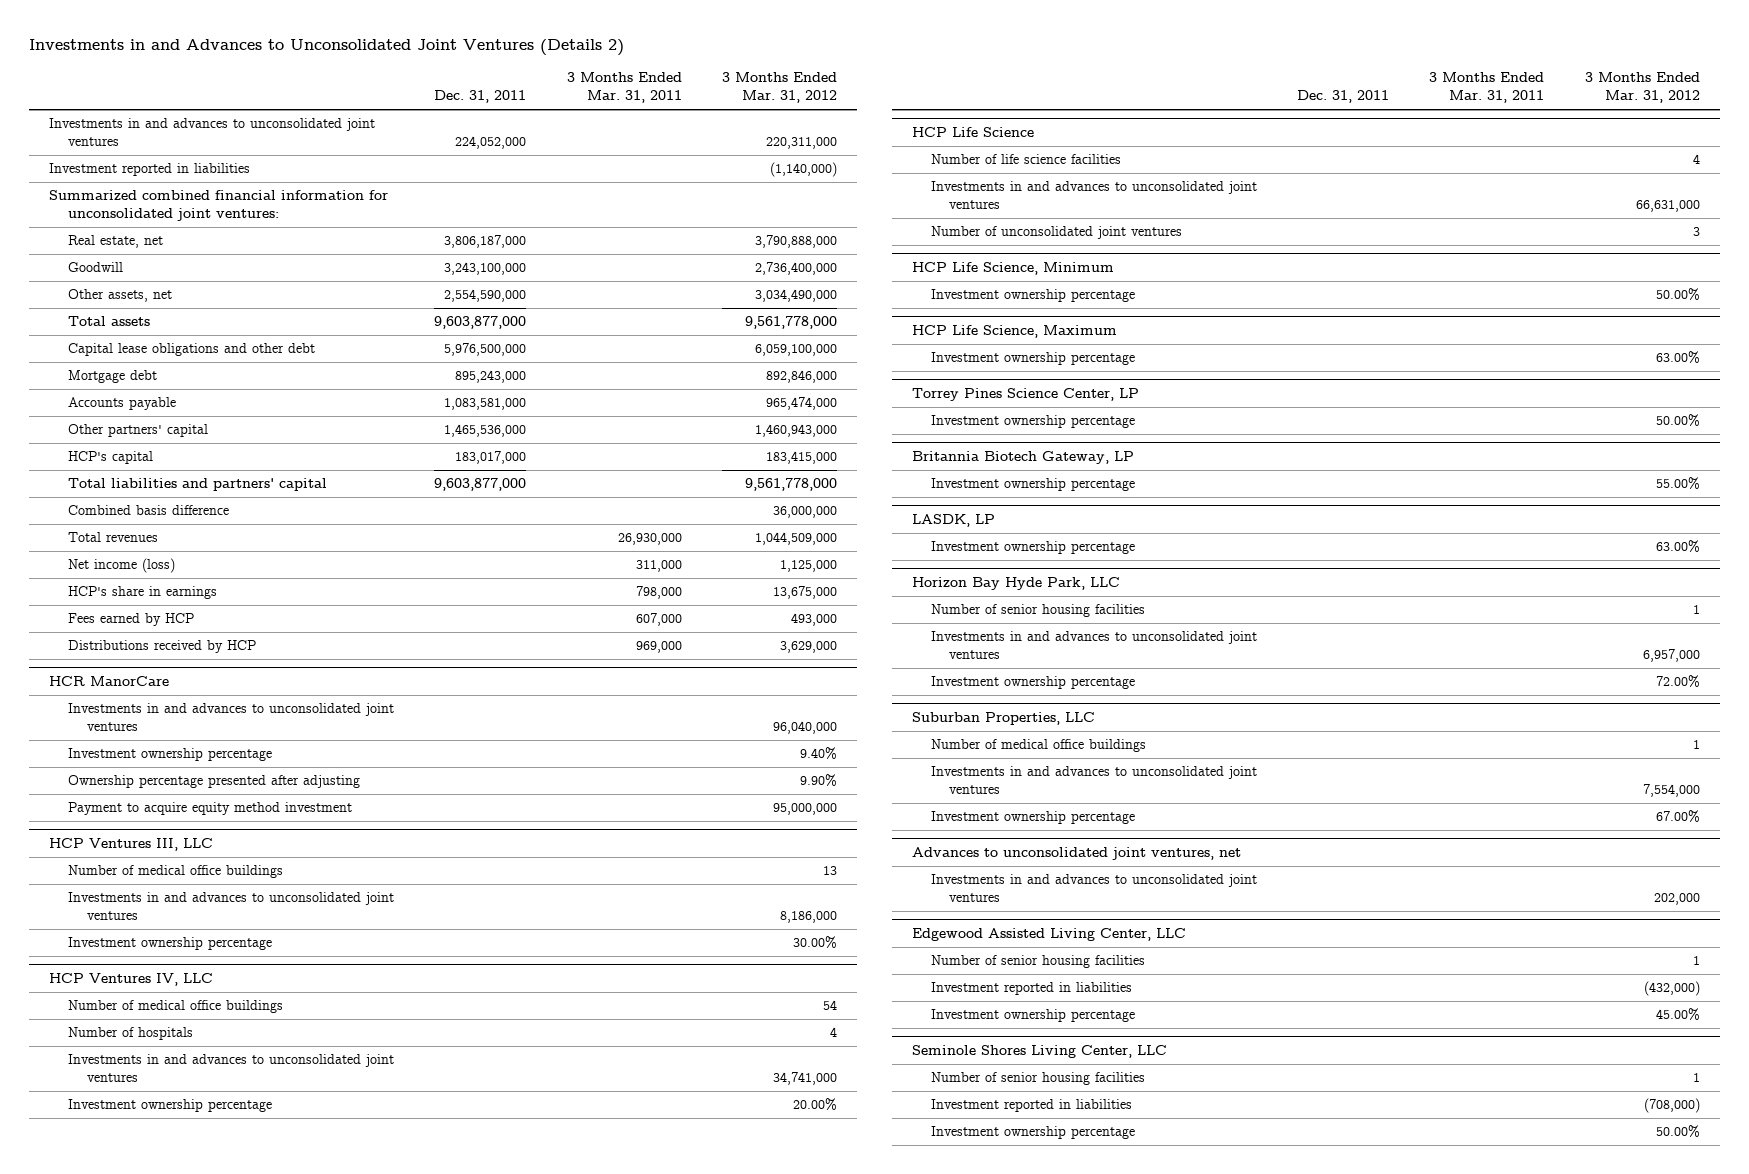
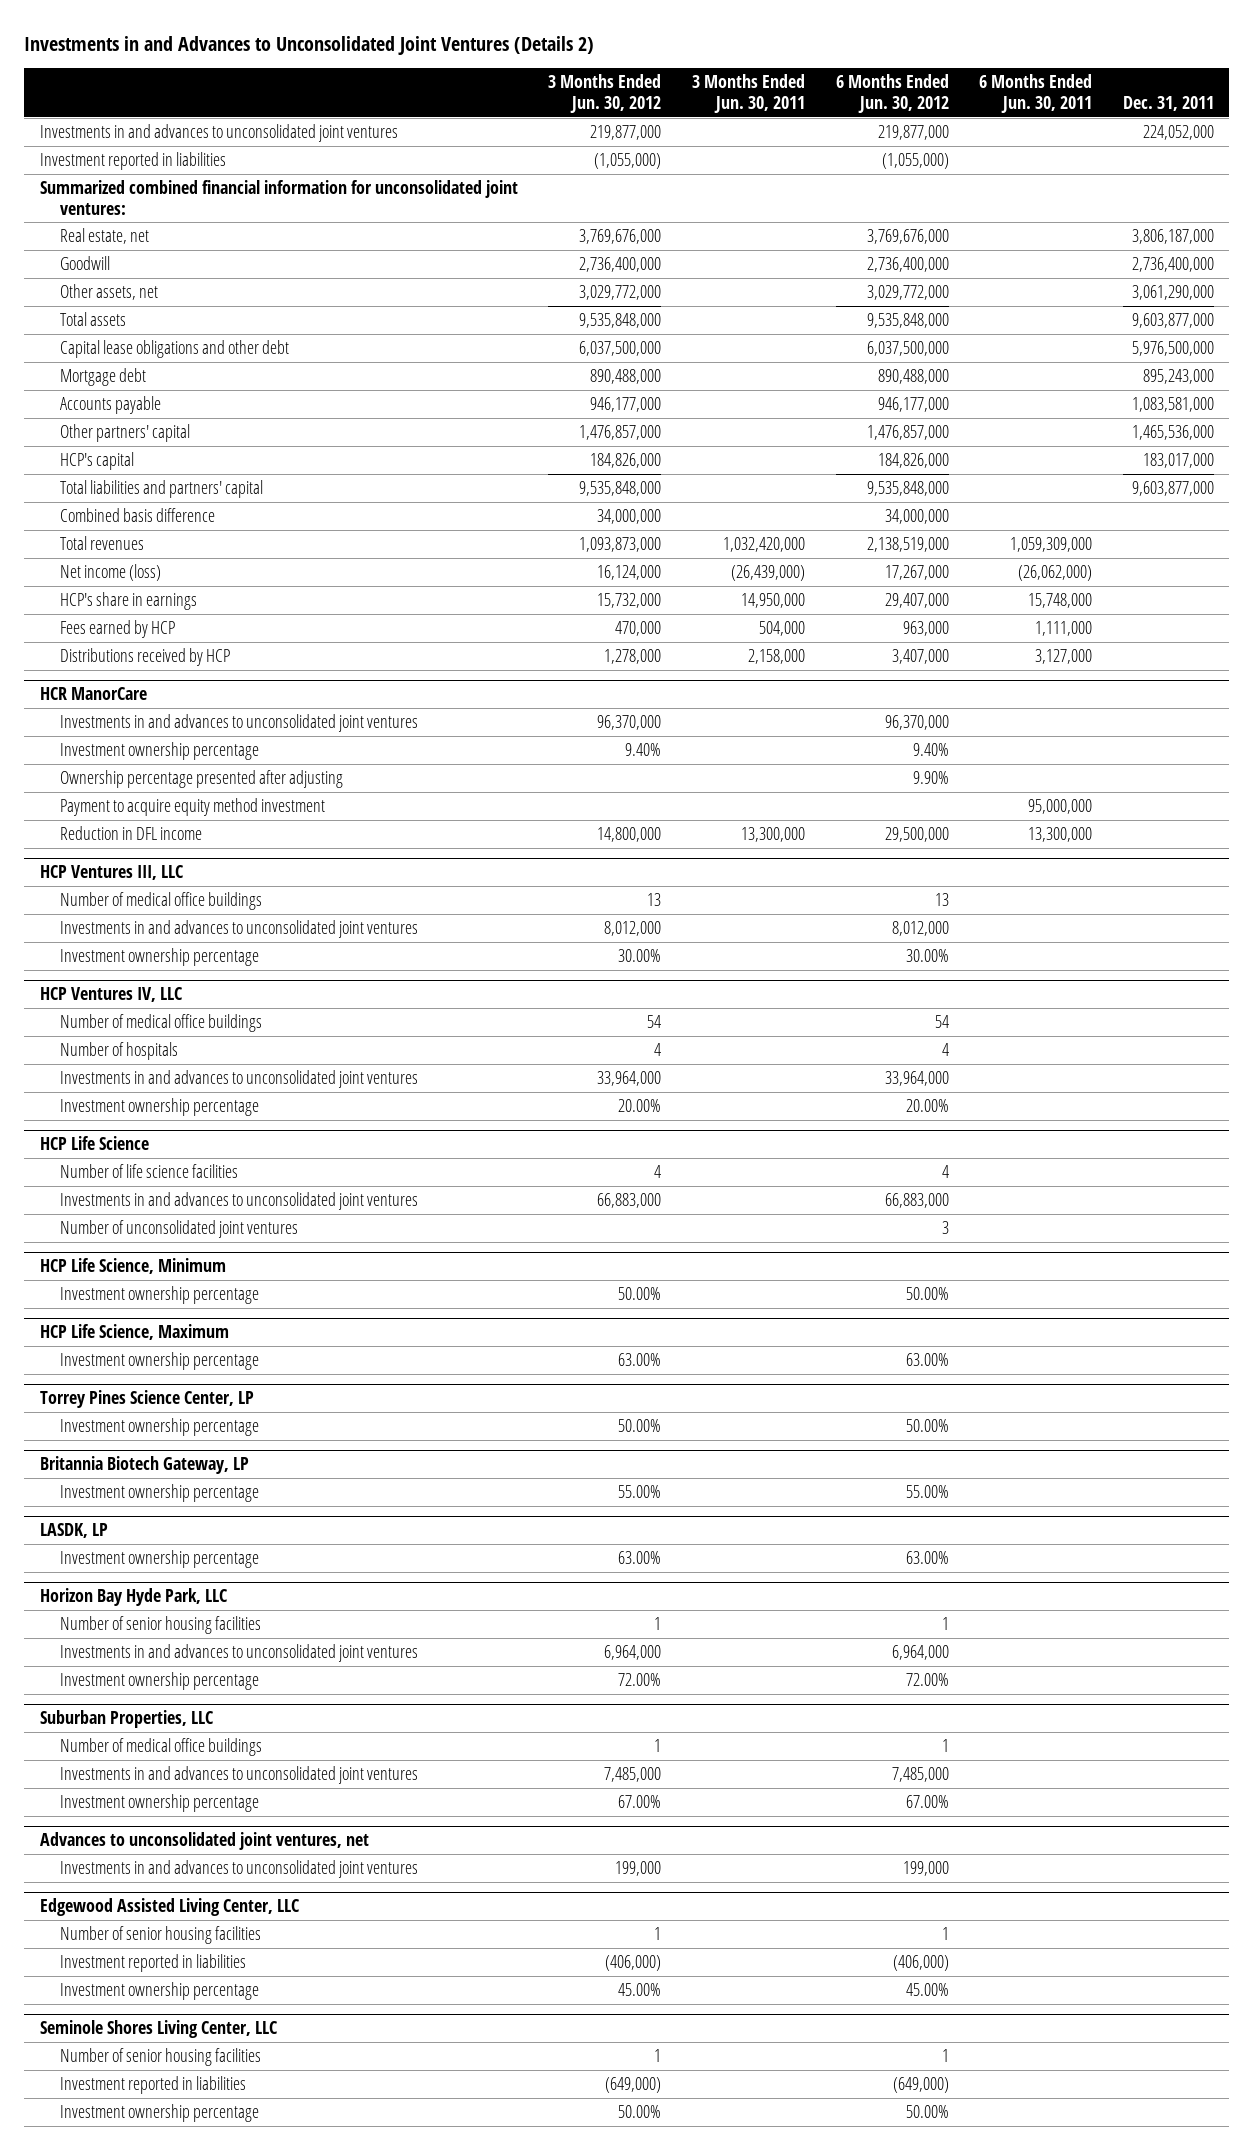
- | Dec. 31, 2011 | 3 Months Ended Mar. 31, 2011 | 3 Months Ended Mar. 31, 2012
+ | 3 Months Ended Jun. 30, 2012 | 3 Months Ended Jun. 30, 2011 | 6 Months Ended Jun. 30, 2012 | 6 Months Ended Jun. 30, 2011 | Dec. 31, 2011
- Goodwill | 3,243,100,000 | | 2,736,400,000
- Other assets, net | 2,554,590,000 | | 3,034,490,000
+ Goodwill | 2,736,400,000 | | 2,736,400,000 | | 2,736,400,000
+ Other assets, net | 3,029,772,000 | | 3,029,772,000 | | 3,061,290,000
@ HCR ManorCare
+ Reduction in DFL income | 14,800,000 | 13,300,000 | 29,500,000 | 13,300,000 |

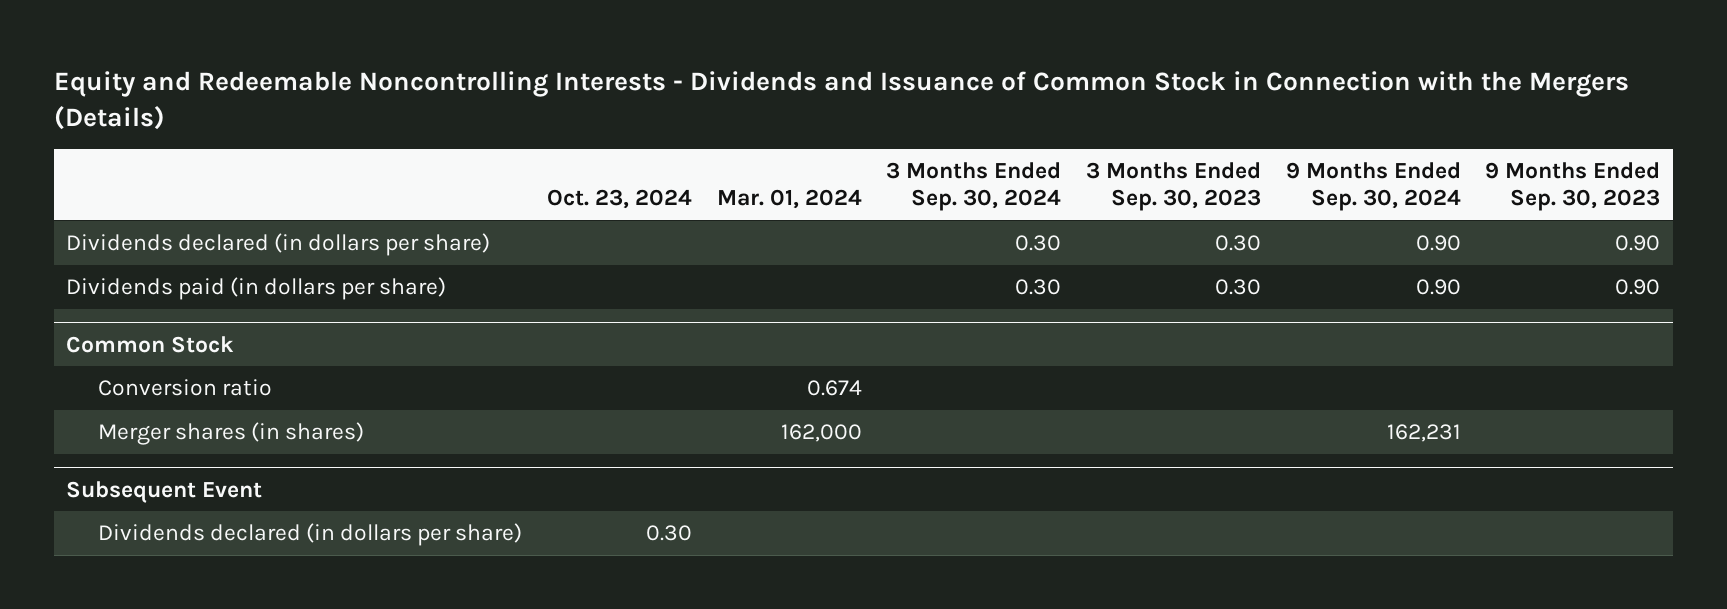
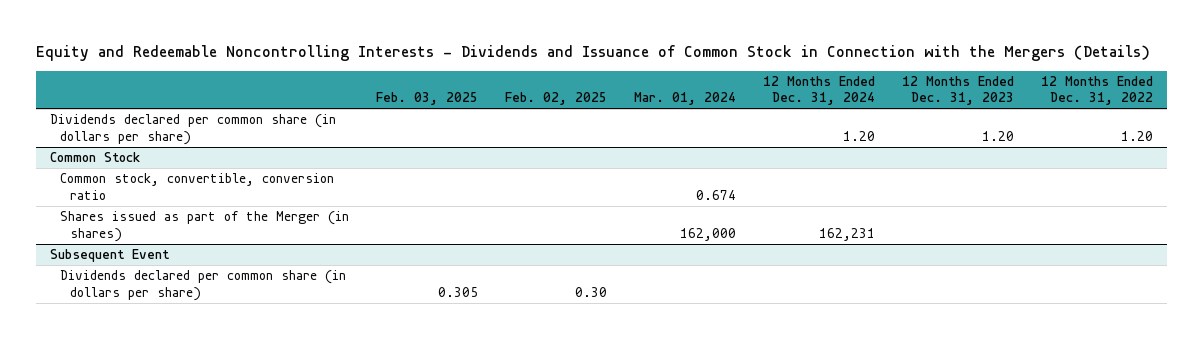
- | Oct. 23, 2024 | Mar. 01, 2024 | 3 Months Ended Sep. 30, 2024 | 3 Months Ended Sep. 30, 2023 | 9 Months Ended Sep. 30, 2024 | 9 Months Ended Sep. 30, 2023
+ | Feb. 03, 2025 | Feb. 02, 2025 | Mar. 01, 2024 | 12 Months Ended Dec. 31, 2024 | 12 Months Ended Dec. 31, 2023 | 12 Months Ended Dec. 31, 2022
- Dividends declared (in dollars per share) | | | 0.30 | 0.30 | 0.90 | 0.90
- Dividends paid (in dollars per share) | | | 0.30 | 0.30 | 0.90 | 0.90
+ Dividends declared per common share (in dollars per share) | | | | 1.20 | 1.20 | 1.20
@ Common Stock
- Conversion ratio | | 0.674 | | | |
- Merger shares (in shares) | | 162,000 | | | 162,231 |
+ Common stock, convertible, conversion ratio | | | 0.674 | | |
+ Shares issued as part of the Merger (in shares) | | | 162,000 | 162,231 | |
@ Subsequent Event
- Dividends declared (in dollars per share) | 0.30 | | | | |
+ Dividends declared per common share (in dollars per share) | 0.305 | 0.30 | | | |

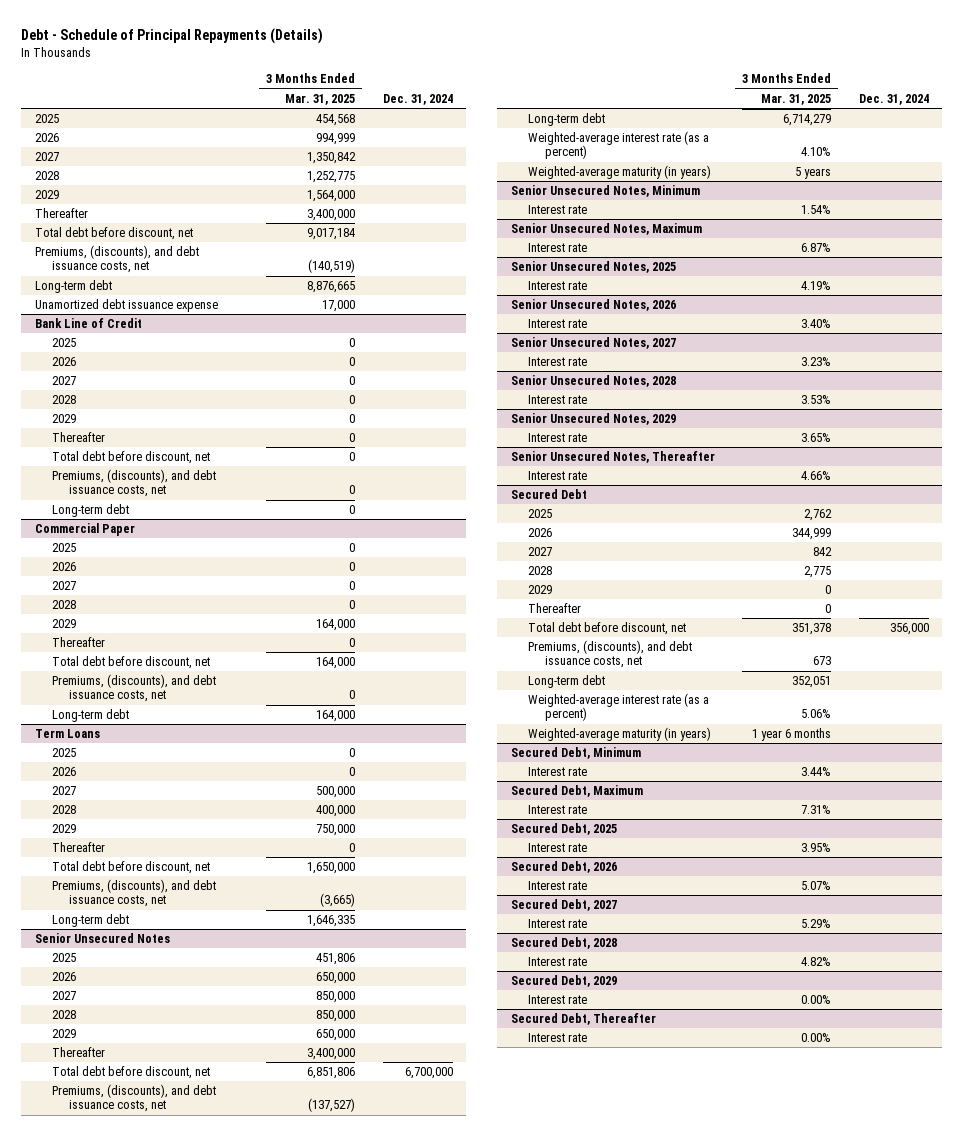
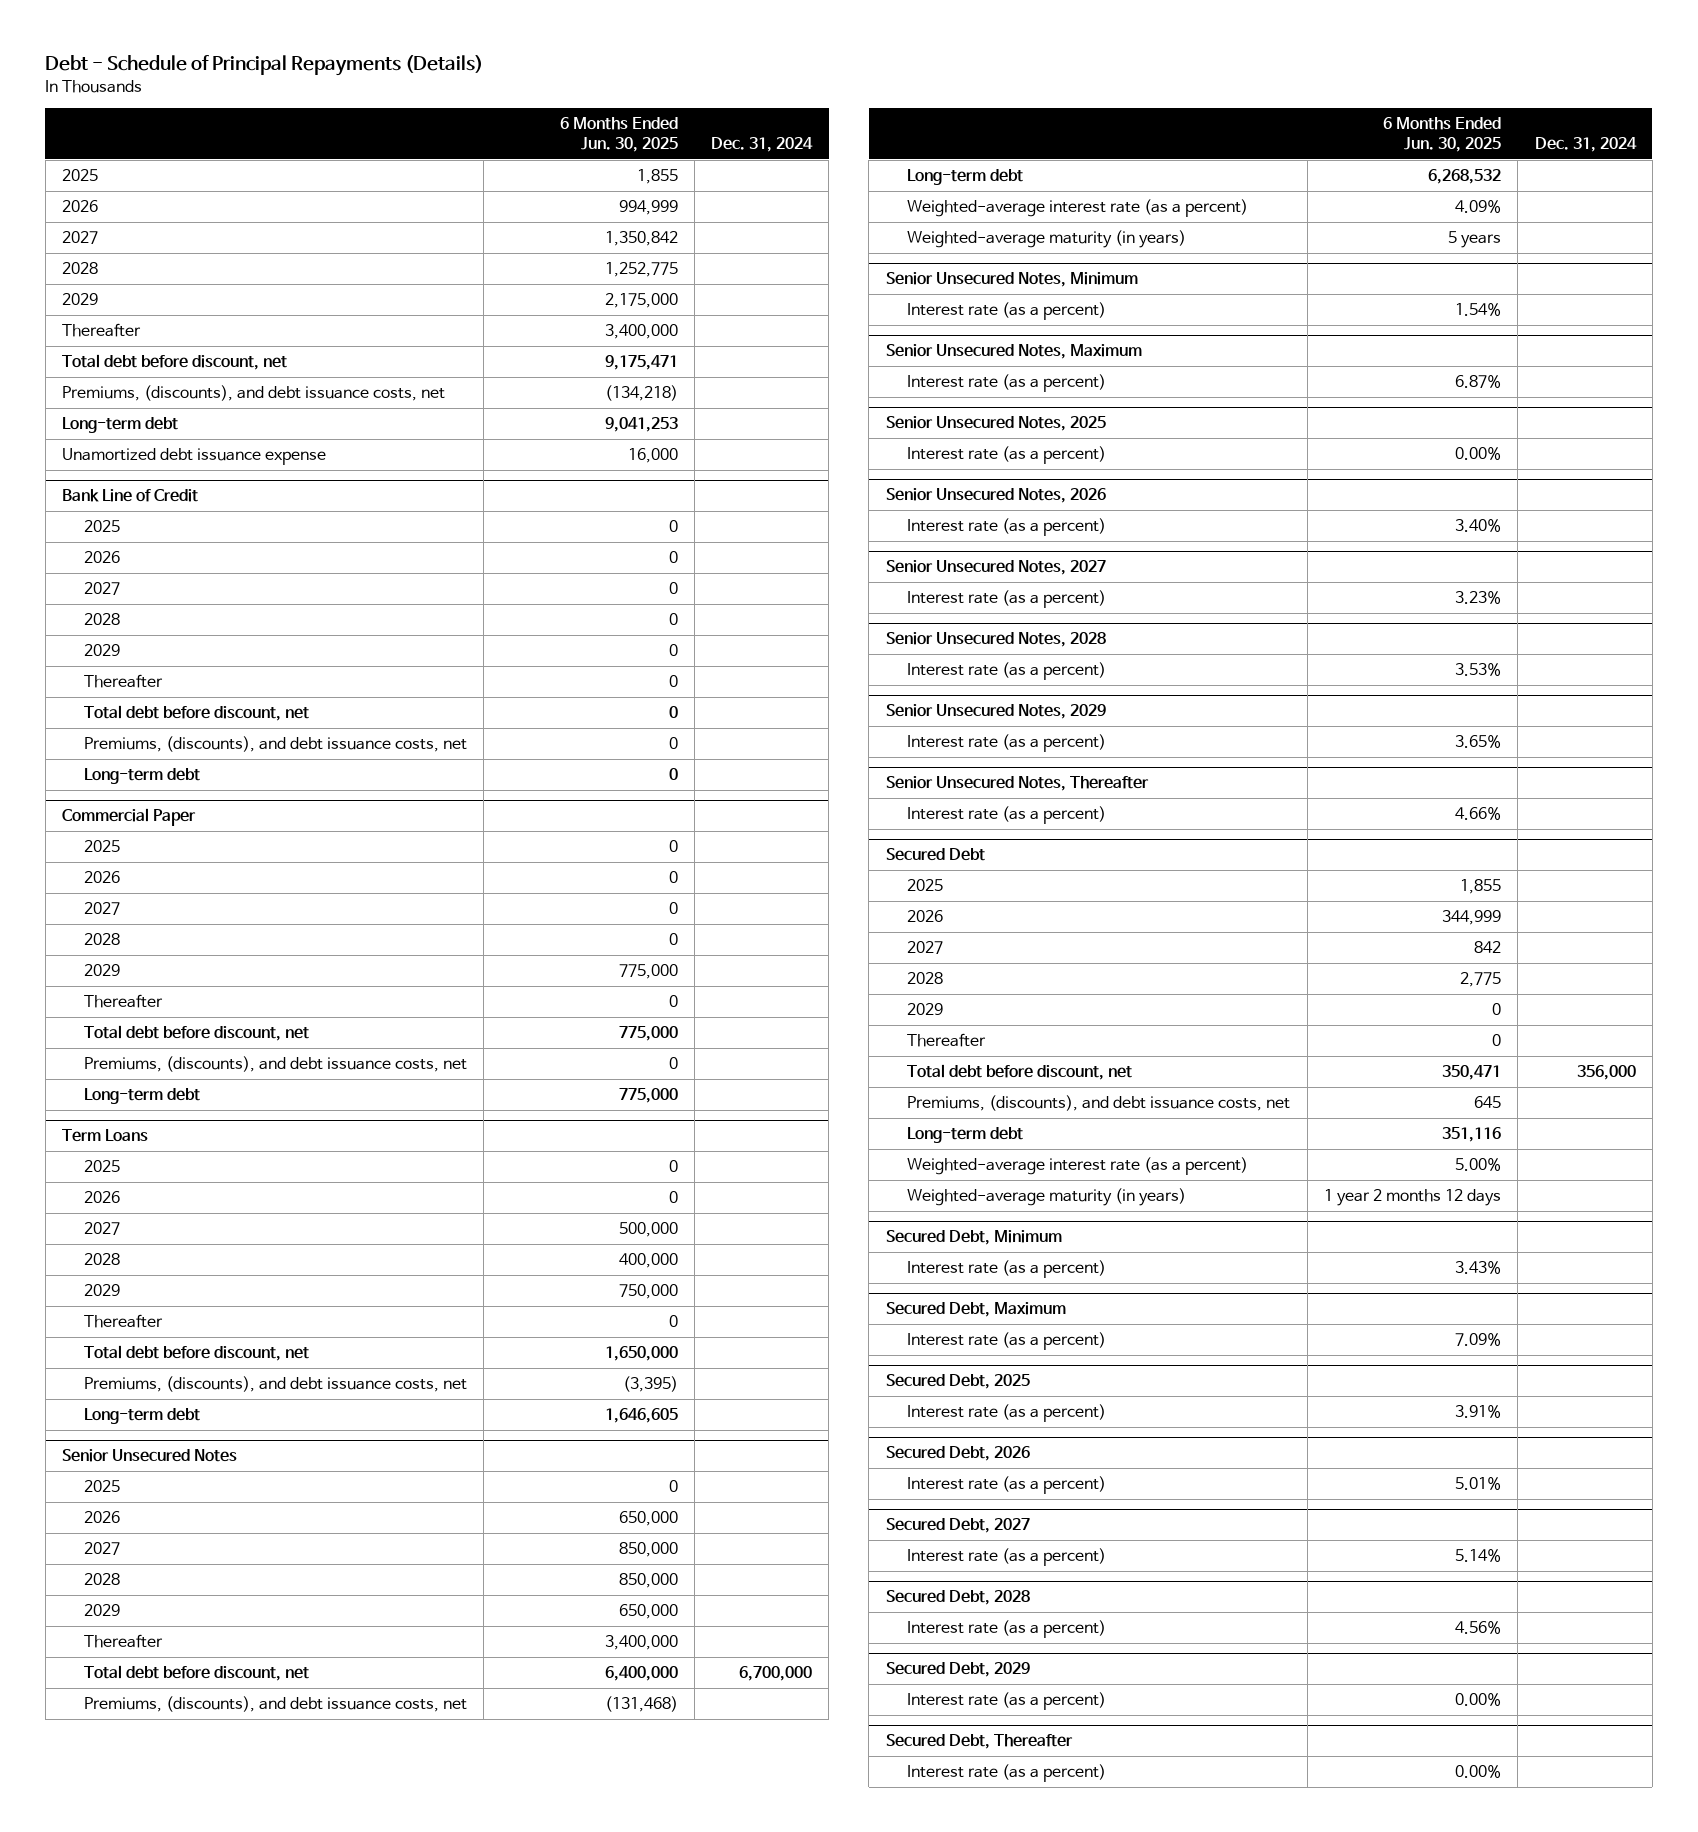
- | 3 Months Ended Mar. 31, 2025 | Dec. 31, 2024
+ | 6 Months Ended Jun. 30, 2025 | Dec. 31, 2024
@ Senior Unsecured Notes, Minimum
- Interest rate | 1.54% |
+ Interest rate (as a percent) | 1.54% |
@ Senior Unsecured Notes, Maximum
- Interest rate | 6.87% |
+ Interest rate (as a percent) | 6.87% |
@ Senior Unsecured Notes, 2025
- Interest rate | 4.19% |
+ Interest rate (as a percent) | 0.00% |
@ Senior Unsecured Notes, 2026
- Interest rate | 3.40% |
+ Interest rate (as a percent) | 3.40% |
@ Senior Unsecured Notes, 2027
- Interest rate | 3.23% |
+ Interest rate (as a percent) | 3.23% |
@ Senior Unsecured Notes, 2028
- Interest rate | 3.53% |
+ Interest rate (as a percent) | 3.53% |
@ Senior Unsecured Notes, 2029
- Interest rate | 3.65% |
+ Interest rate (as a percent) | 3.65% |
@ Senior Unsecured Notes, Thereafter
- Interest rate | 4.66% |
+ Interest rate (as a percent) | 4.66% |
@ Secured Debt, Minimum
- Interest rate | 3.44% |
+ Interest rate (as a percent) | 3.43% |
@ Secured Debt, Maximum
- Interest rate | 7.31% |
+ Interest rate (as a percent) | 7.09% |
@ Secured Debt, 2025
- Interest rate | 3.95% |
+ Interest rate (as a percent) | 3.91% |
@ Secured Debt, 2026
- Interest rate | 5.07% |
+ Interest rate (as a percent) | 5.01% |
@ Secured Debt, 2027
- Interest rate | 5.29% |
+ Interest rate (as a percent) | 5.14% |
@ Secured Debt, 2028
- Interest rate | 4.82% |
+ Interest rate (as a percent) | 4.56% |
@ Secured Debt, 2029
- Interest rate | 0.00% |
+ Interest rate (as a percent) | 0.00% |
@ Secured Debt, Thereafter
- Interest rate | 0.00% |
+ Interest rate (as a percent) | 0.00% |

